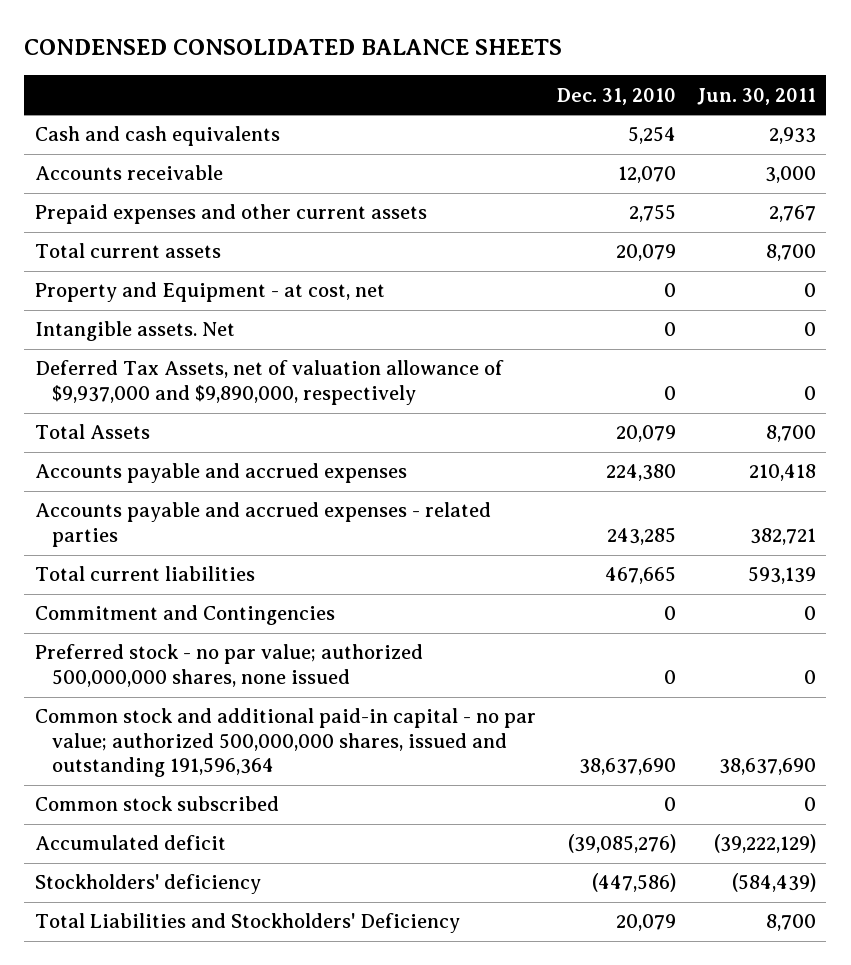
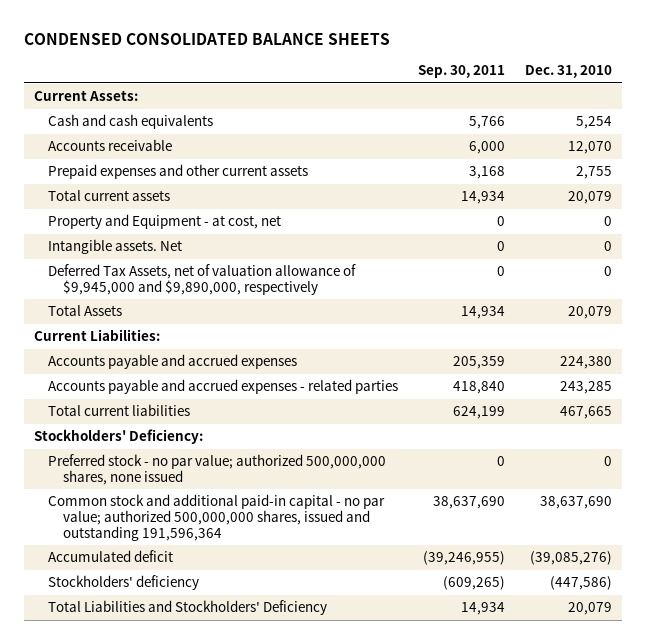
- | Dec. 31, 2010 | Jun. 30, 2011
+ | Sep. 30, 2011 | Dec. 31, 2010
+ Current Assets:
- Deferred Tax Assets, net of valuation allowance of $9,937,000 and $9,890,000, respectively | 0 | 0
+ Deferred Tax Assets, net of valuation allowance of $9,945,000 and $9,890,000, respectively | 0 | 0
+ Current Liabilities:
- Commitment and Contingencies | 0 | 0
+ Stockholders' Deficiency:
- Common stock subscribed | 0 | 0

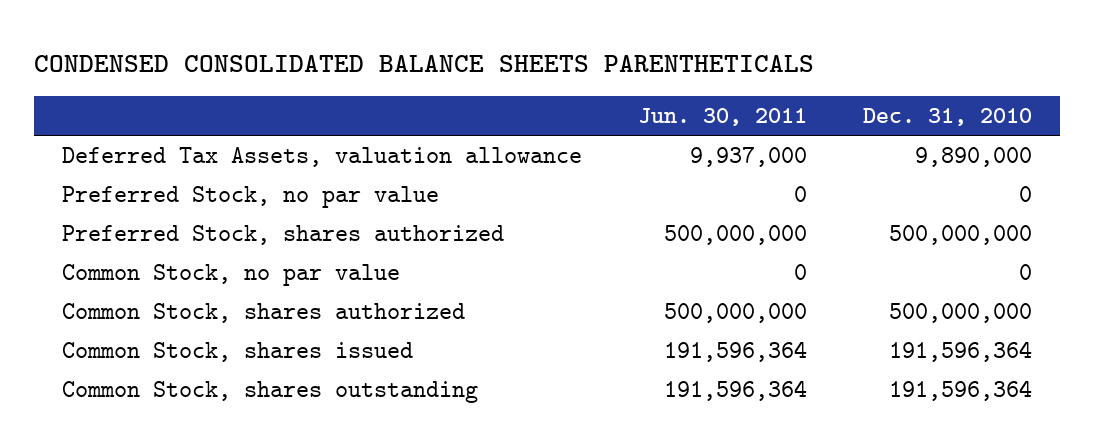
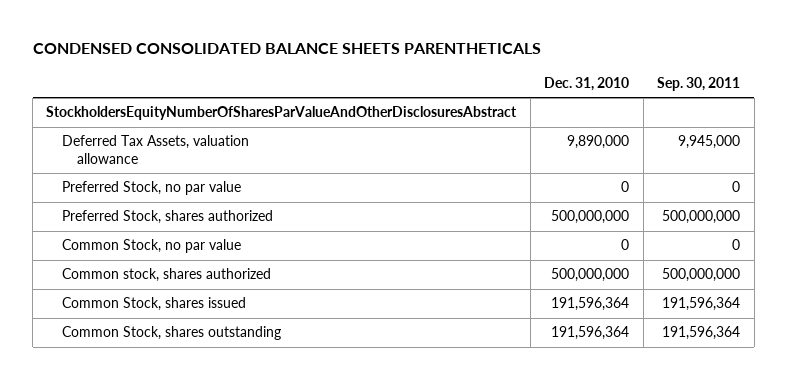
- | Jun. 30, 2011 | Dec. 31, 2010
+ | Dec. 31, 2010 | Sep. 30, 2011
+ StockholdersEquityNumberOfSharesParValueAndOtherDisclosuresAbstract
- Common Stock, shares authorized | 500,000,000 | 500,000,000
+ Common stock, shares authorized | 500,000,000 | 500,000,000

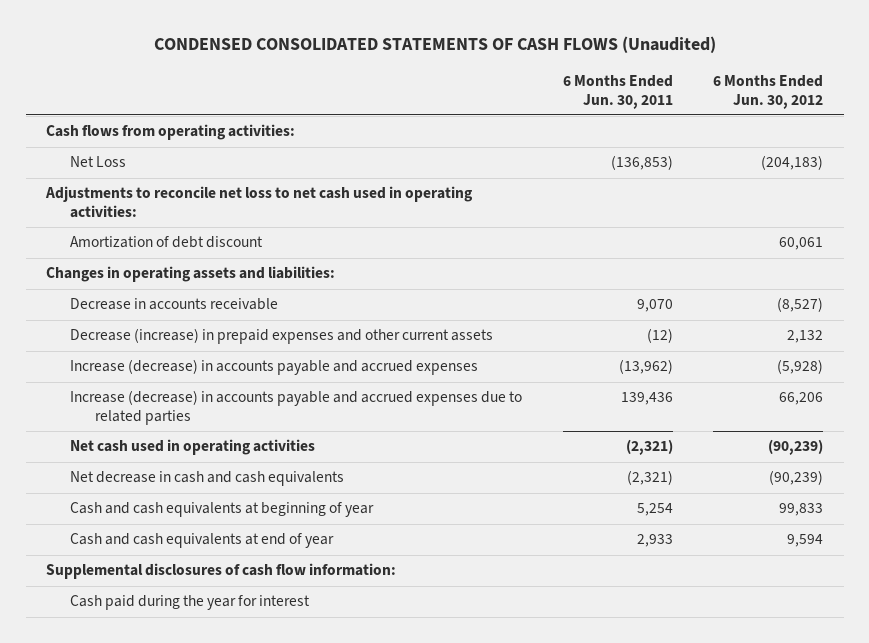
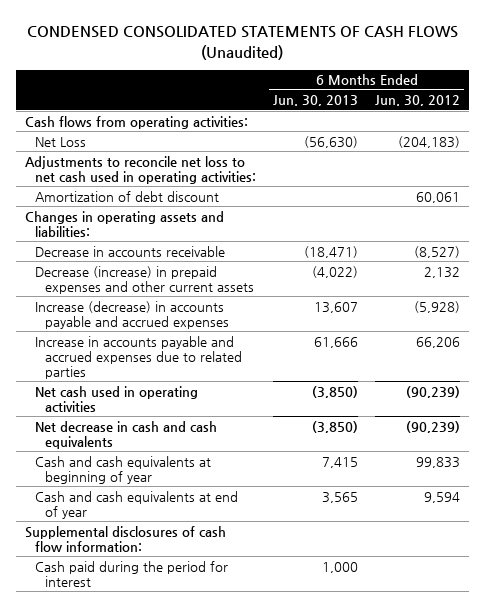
- | 6 Months Ended Jun. 30, 2011 | 6 Months Ended Jun. 30, 2012
+ | 6 Months Ended Jun. 30, 2013 | 6 Months Ended Jun. 30, 2012
- Increase (decrease) in accounts payable and accrued expenses due to related parties | 139,436 | 66,206
+ Increase in accounts payable and accrued expenses due to related parties | 61,666 | 66,206
- Cash paid during the year for interest
+ Cash paid during the period for interest | 1,000 |

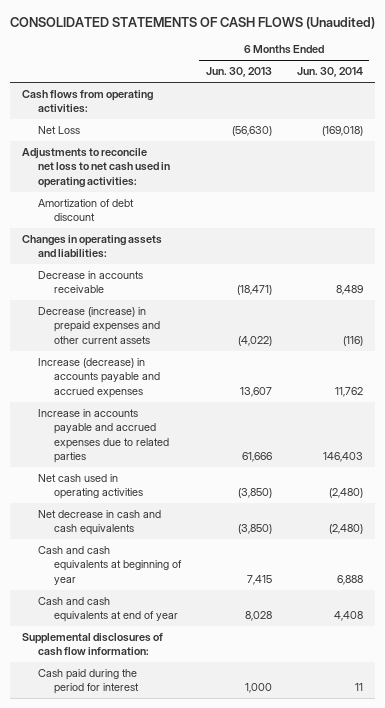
- CONDENSED CONSOLIDATED STATEMENTS OF CASH FLOWS (Unaudited)
+ CONSOLIDATED STATEMENTS OF CASH FLOWS (Unaudited)
- | 6 Months Ended Jun. 30, 2013 | 6 Months Ended Jun. 30, 2012
+ | 6 Months Ended Jun. 30, 2013 | 6 Months Ended Jun. 30, 2014
- Cash and cash equivalents at end of year | 3,565 | 9,594
+ Cash and cash equivalents at end of year | 8,028 | 4,408

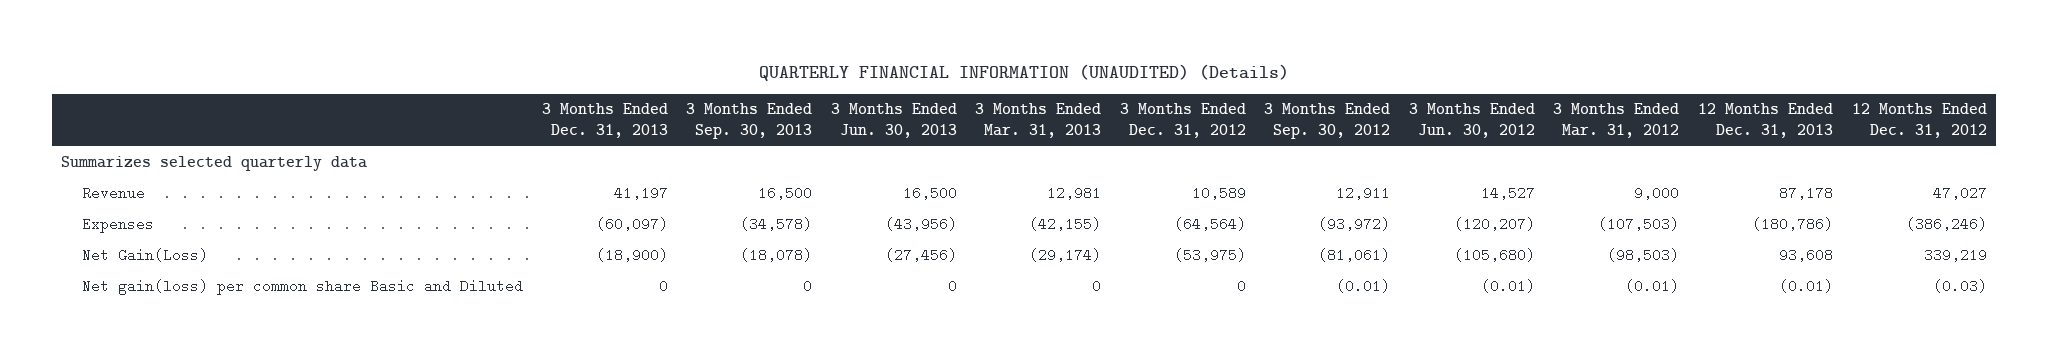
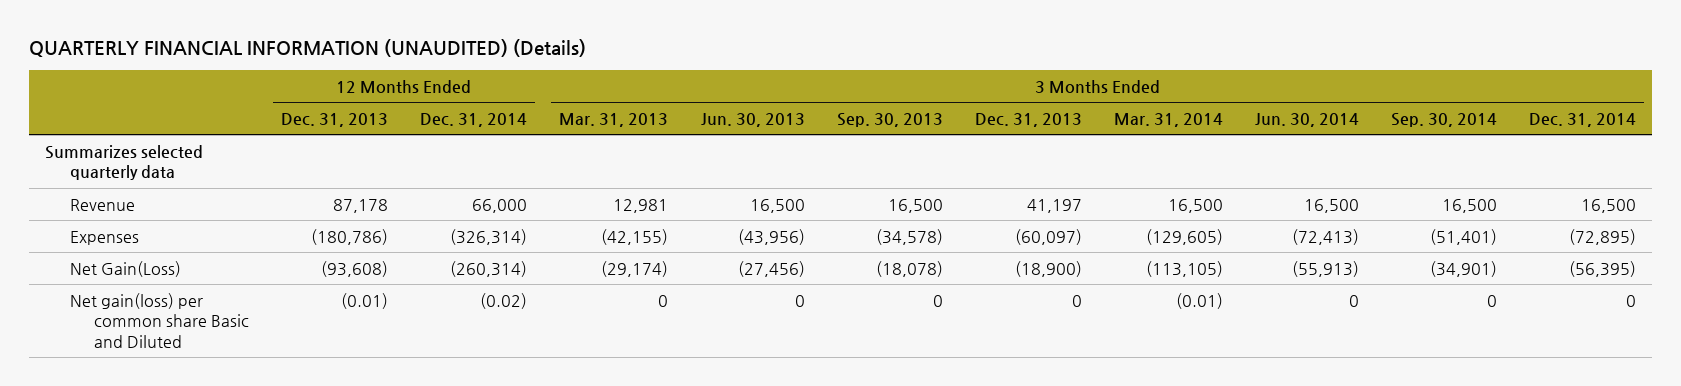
- | 3 Months Ended Dec. 31, 2013 | 3 Months Ended Sep. 30, 2013 | 3 Months Ended Jun. 30, 2013 | 3 Months Ended Mar. 31, 2013 | 3 Months Ended Dec. 31, 2012 | 3 Months Ended Sep. 30, 2012 | 3 Months Ended Jun. 30, 2012 | 3 Months Ended Mar. 31, 2012 | 12 Months Ended Dec. 31, 2013 | 12 Months Ended Dec. 31, 2012
+ | 12 Months Ended Dec. 31, 2013 | 12 Months Ended Dec. 31, 2014 | 3 Months Ended Mar. 31, 2013 | 3 Months Ended Jun. 30, 2013 | 3 Months Ended Sep. 30, 2013 | 3 Months Ended Dec. 31, 2013 | 3 Months Ended Mar. 31, 2014 | 3 Months Ended Jun. 30, 2014 | 3 Months Ended Sep. 30, 2014 | 3 Months Ended Dec. 31, 2014
- Net Gain(Loss) | (18,900) | (18,078) | (27,456) | (29,174) | (53,975) | (81,061) | (105,680) | (98,503) | 93,608 | 339,219
+ Net Gain(Loss) | (93,608) | (260,314) | (29,174) | (27,456) | (18,078) | (18,900) | (113,105) | (55,913) | (34,901) | (56,395)

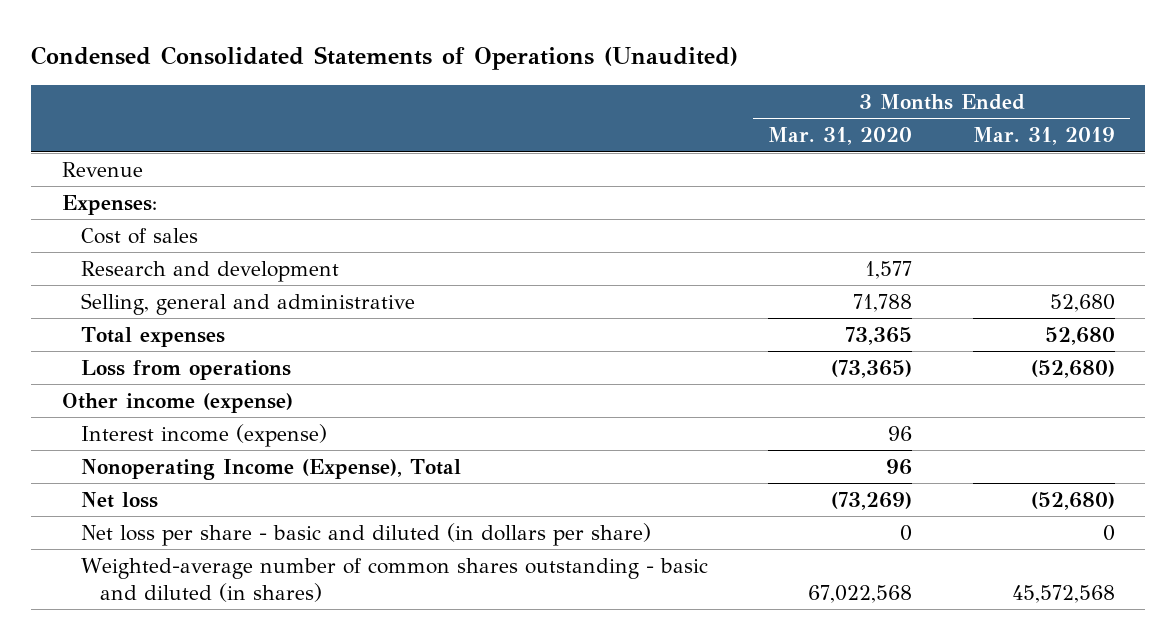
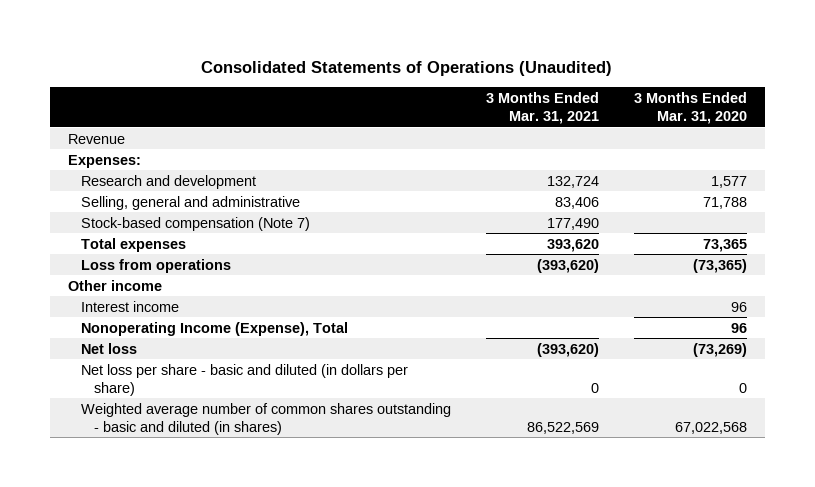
- Condensed Consolidated Statements of Operations (Unaudited)
+ Consolidated Statements of Operations (Unaudited)
- | 3 Months Ended Mar. 31, 2020 | 3 Months Ended Mar. 31, 2019
+ | 3 Months Ended Mar. 31, 2021 | 3 Months Ended Mar. 31, 2020
- Cost of sales
+ Stock-based compensation (Note 7) | 177,490 |
- Other income (expense)
- Interest income (expense) | 96 |
+ Other income
+ Interest income | | 96
- Weighted-average number of common shares outstanding - basic and diluted (in shares) | 67,022,568 | 45,572,568
+ Weighted average number of common shares outstanding - basic and diluted (in shares) | 86,522,569 | 67,022,568

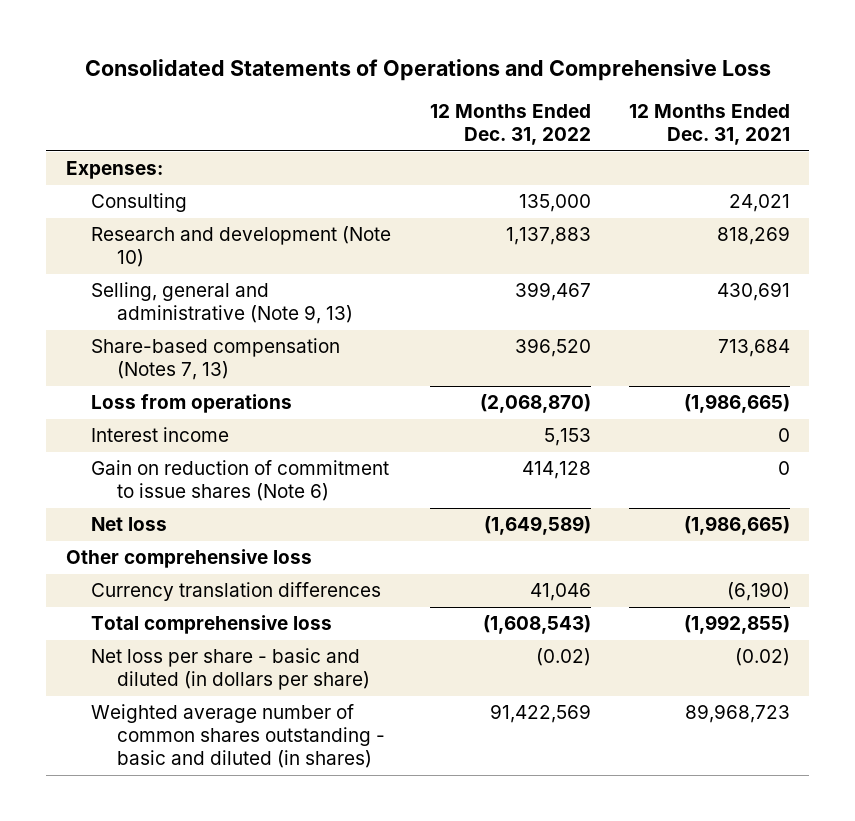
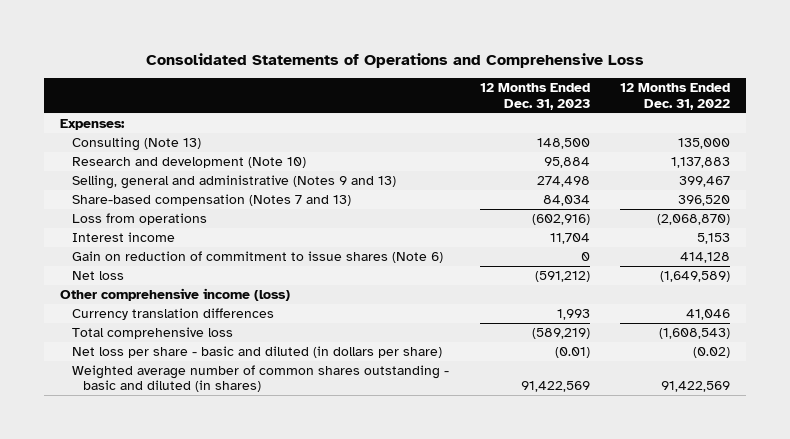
- | 12 Months Ended Dec. 31, 2022 | 12 Months Ended Dec. 31, 2021
+ | 12 Months Ended Dec. 31, 2023 | 12 Months Ended Dec. 31, 2022
- Consulting | 135,000 | 24,021
+ Consulting (Note 13) | 148,500 | 135,000
- Selling, general and administrative (Note 9, 13) | 399,467 | 430,691
- Share-based compensation (Notes 7, 13) | 396,520 | 713,684
+ Selling, general and administrative (Notes 9 and 13) | 274,498 | 399,467
+ Share-based compensation (Notes 7 and 13) | 84,034 | 396,520
- Other comprehensive loss
+ Other comprehensive income (loss)

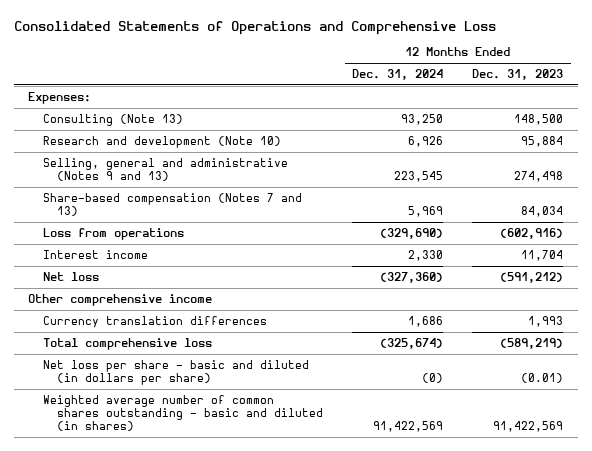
- | 12 Months Ended Dec. 31, 2023 | 12 Months Ended Dec. 31, 2022
+ | 12 Months Ended Dec. 31, 2024 | 12 Months Ended Dec. 31, 2023
- Gain on reduction of commitment to issue shares (Note 6) | 0 | 414,128
- Other comprehensive income (loss)
+ Other comprehensive income

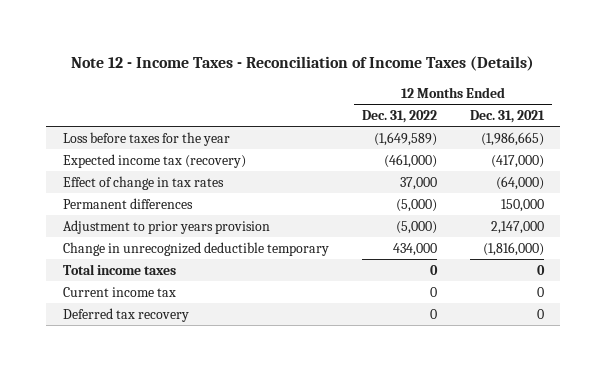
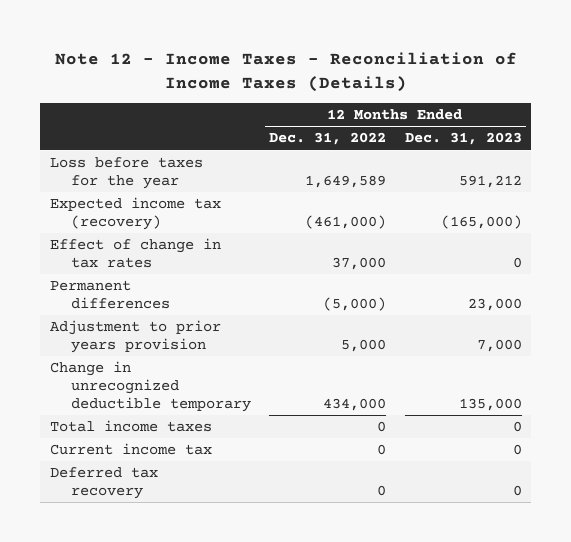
- | 12 Months Ended Dec. 31, 2022 | 12 Months Ended Dec. 31, 2021
+ | 12 Months Ended Dec. 31, 2022 | 12 Months Ended Dec. 31, 2023
- Loss before taxes for the year | (1,649,589) | (1,986,665)
+ Loss before taxes for the year | 1,649,589 | 591,212
- Adjustment to prior years provision | (5,000) | 2,147,000
+ Adjustment to prior years provision | 5,000 | 7,000

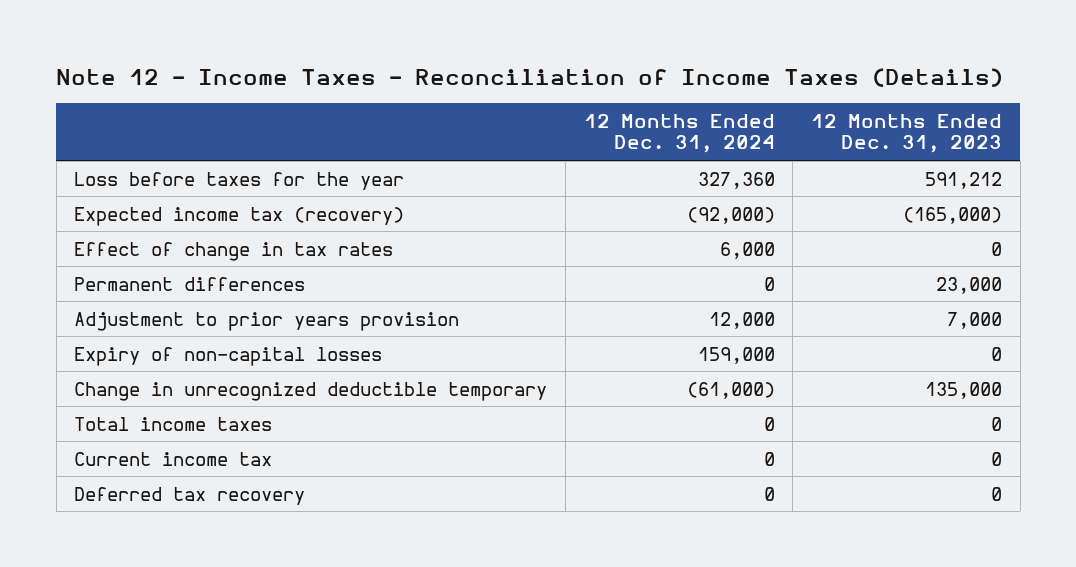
- | 12 Months Ended Dec. 31, 2022 | 12 Months Ended Dec. 31, 2023
+ | 12 Months Ended Dec. 31, 2024 | 12 Months Ended Dec. 31, 2023
+ Expiry of non-capital losses | 159,000 | 0

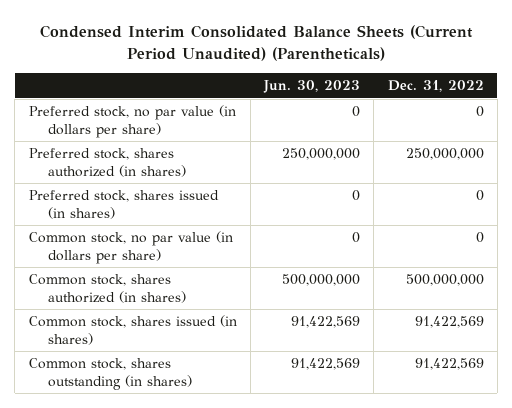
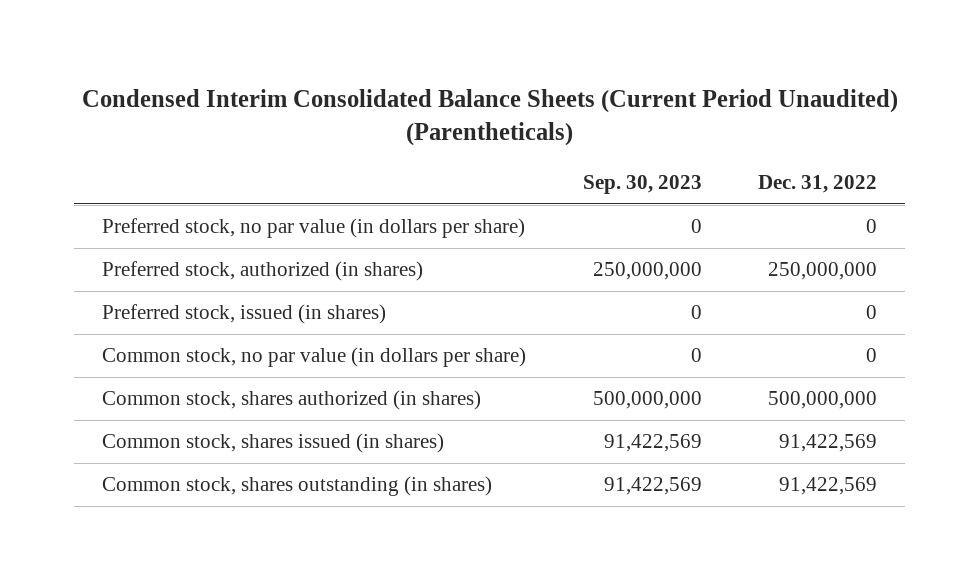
- | Jun. 30, 2023 | Dec. 31, 2022
+ | Sep. 30, 2023 | Dec. 31, 2022
- Preferred stock, shares authorized (in shares) | 250,000,000 | 250,000,000
- Preferred stock, shares issued (in shares) | 0 | 0
+ Preferred stock, authorized (in shares) | 250,000,000 | 250,000,000
+ Preferred stock, issued (in shares) | 0 | 0

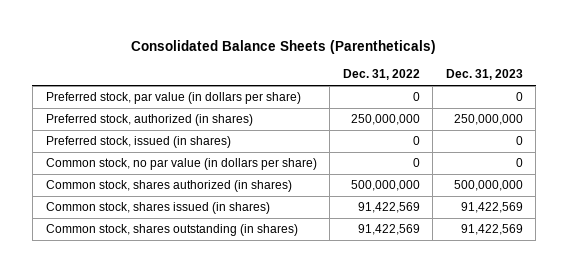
- Condensed Interim Consolidated Balance Sheets (Current Period Unaudited) (Parentheticals)
+ Consolidated Balance Sheets (Parentheticals)
- | Sep. 30, 2023 | Dec. 31, 2022
+ | Dec. 31, 2022 | Dec. 31, 2023
- Preferred stock, no par value (in dollars per share) | 0 | 0
+ Preferred stock, par value (in dollars per share) | 0 | 0

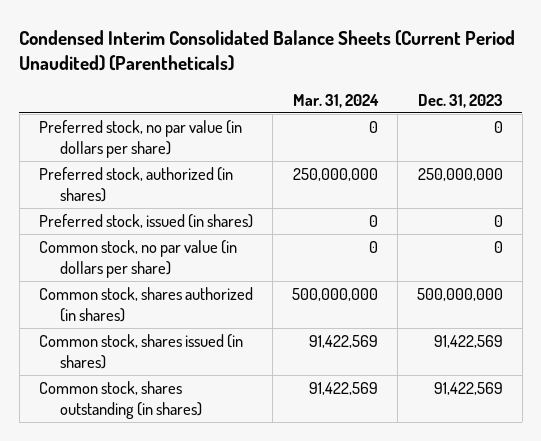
- Consolidated Balance Sheets (Parentheticals)
+ Condensed Interim Consolidated Balance Sheets (Current Period Unaudited) (Parentheticals)
- | Dec. 31, 2022 | Dec. 31, 2023
+ | Mar. 31, 2024 | Dec. 31, 2023
- Preferred stock, par value (in dollars per share) | 0 | 0
+ Preferred stock, no par value (in dollars per share) | 0 | 0

